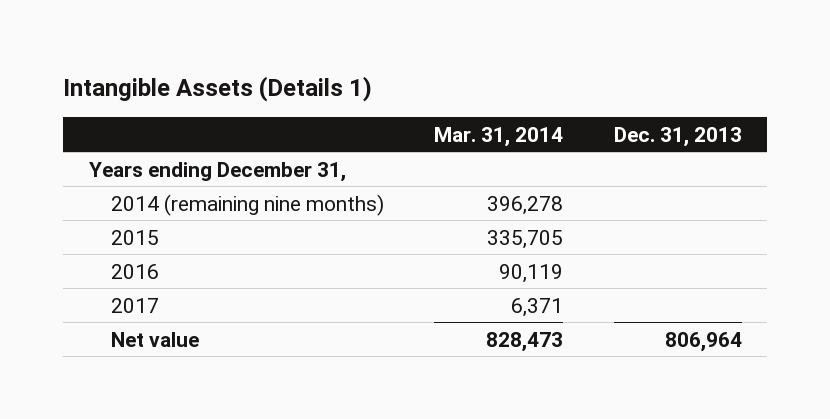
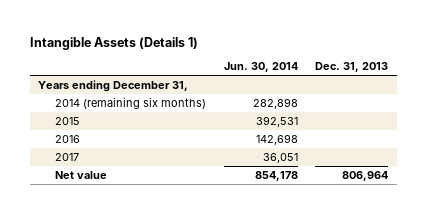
- | Mar. 31, 2014 | Dec. 31, 2013
+ | Jun. 30, 2014 | Dec. 31, 2013
- 2014 (remaining nine months) | 396,278 |
+ 2014 (remaining six months) | 282,898 |

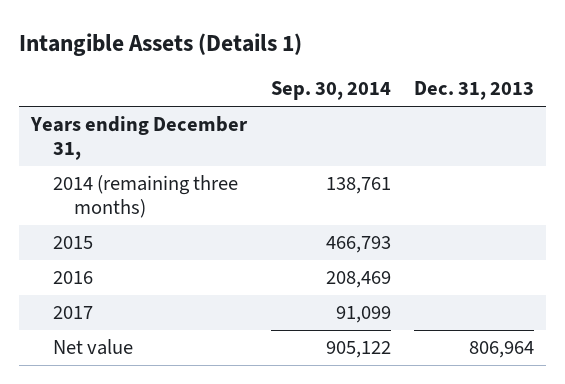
- | Jun. 30, 2014 | Dec. 31, 2013
+ | Sep. 30, 2014 | Dec. 31, 2013
- 2014 (remaining six months) | 282,898 |
+ 2014 (remaining three months) | 138,761 |

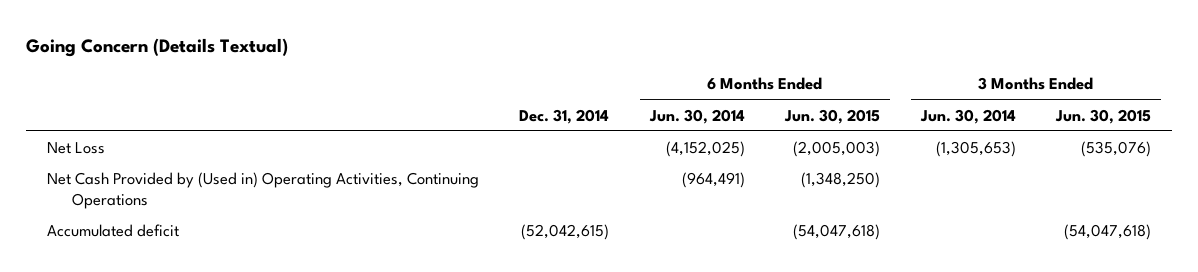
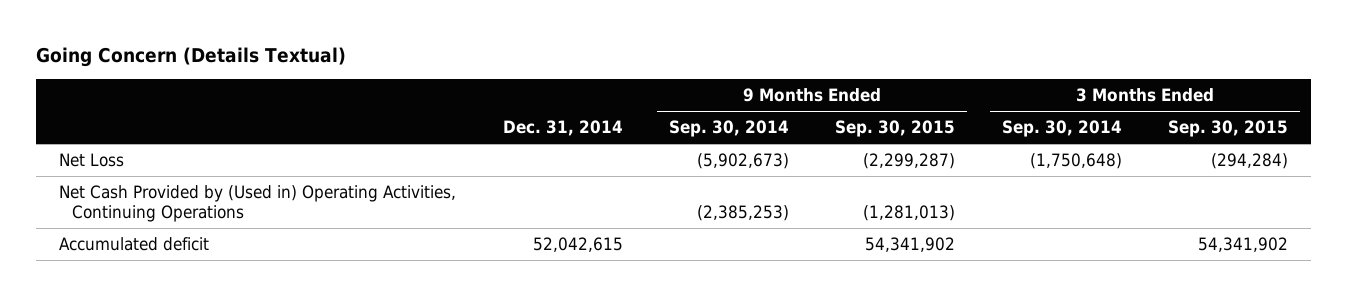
- | Dec. 31, 2014 | 6 Months Ended Jun. 30, 2014 | 6 Months Ended Jun. 30, 2015 | 3 Months Ended Jun. 30, 2014 | 3 Months Ended Jun. 30, 2015
+ | Dec. 31, 2014 | 9 Months Ended Sep. 30, 2014 | 9 Months Ended Sep. 30, 2015 | 3 Months Ended Sep. 30, 2014 | 3 Months Ended Sep. 30, 2015
- Accumulated deficit | (52,042,615) | | (54,047,618) | | (54,047,618)
+ Accumulated deficit | 52,042,615 | | 54,341,902 | | 54,341,902

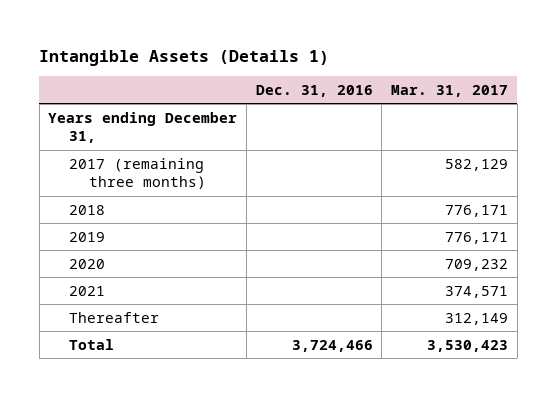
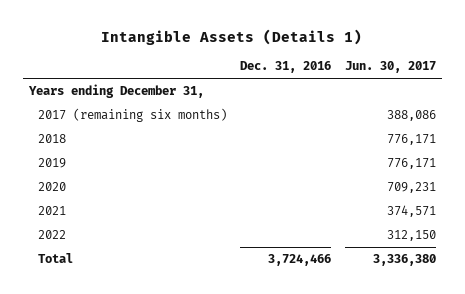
- | Dec. 31, 2016 | Mar. 31, 2017
+ | Dec. 31, 2016 | Jun. 30, 2017
- 2017 (remaining three months) | | 582,129
+ 2017 (remaining six months) | | 388,086
- Thereafter | | 312,149
+ 2022 | | 312,150

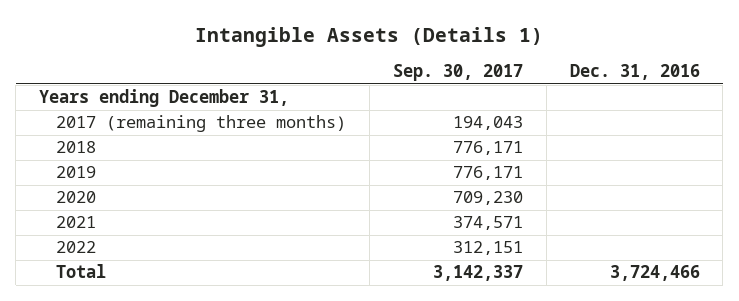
- | Dec. 31, 2016 | Jun. 30, 2017
+ | Sep. 30, 2017 | Dec. 31, 2016
- 2017 (remaining six months) | | 388,086
+ 2017 (remaining three months) | 194,043 |

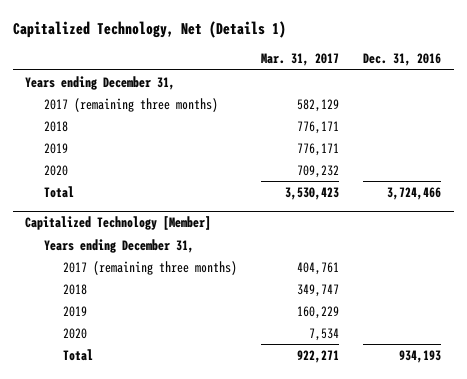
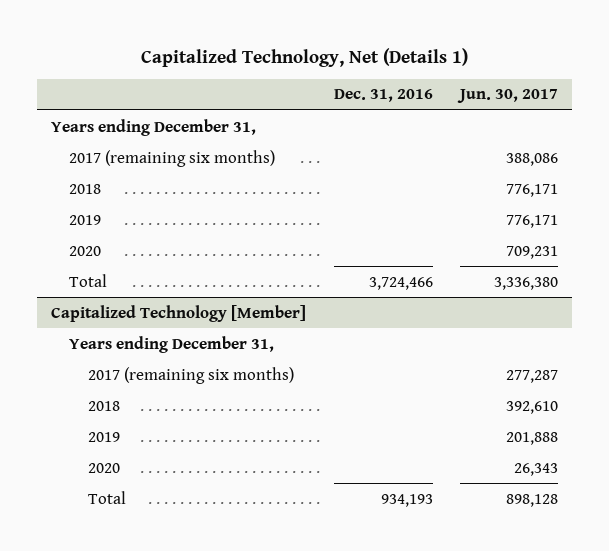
- | Mar. 31, 2017 | Dec. 31, 2016
+ | Dec. 31, 2016 | Jun. 30, 2017
- 2017 (remaining three months) | 582,129 |
+ 2017 (remaining six months) | | 388,086
@ Capitalized Technology [Member]
- 2017 (remaining three months) | 404,761 |
+ 2017 (remaining six months) | | 277,287

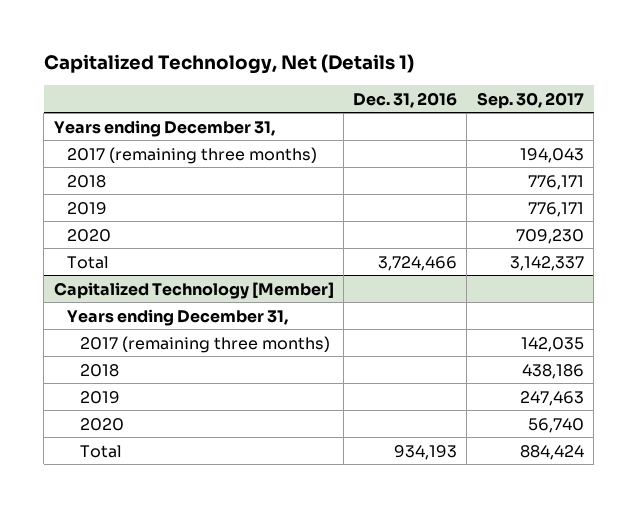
- | Dec. 31, 2016 | Jun. 30, 2017
+ | Dec. 31, 2016 | Sep. 30, 2017
- 2017 (remaining six months) | | 388,086
+ 2017 (remaining three months) | | 194,043
@ Capitalized Technology [Member]
- 2017 (remaining six months) | | 277,287
+ 2017 (remaining three months) | | 142,035

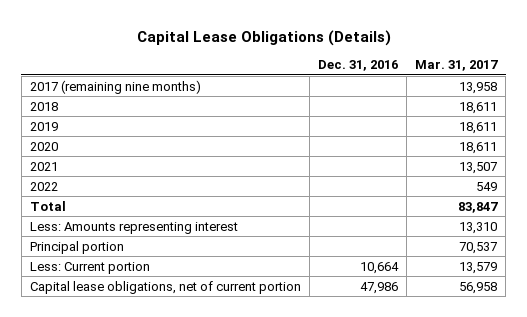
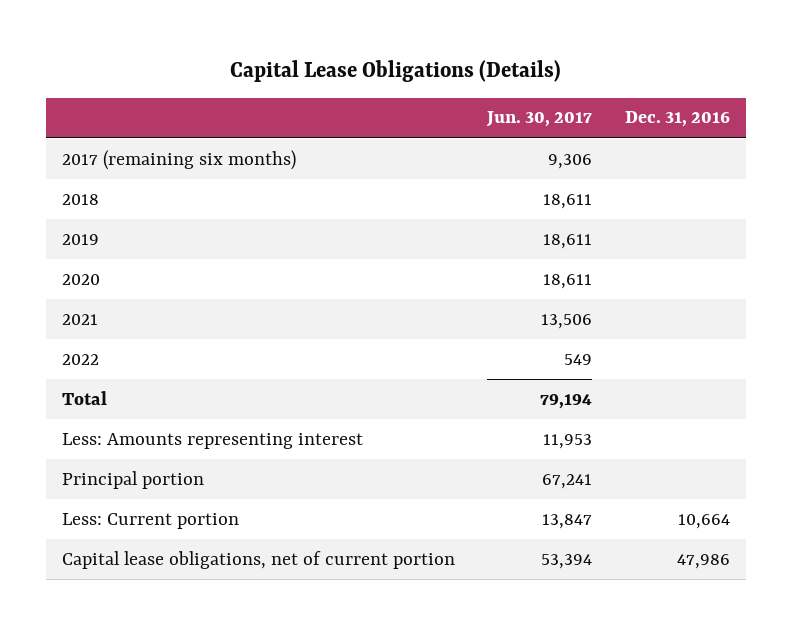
- | Dec. 31, 2016 | Mar. 31, 2017
+ | Jun. 30, 2017 | Dec. 31, 2016
- 2017 (remaining nine months) | | 13,958
+ 2017 (remaining six months) | 9,306 |

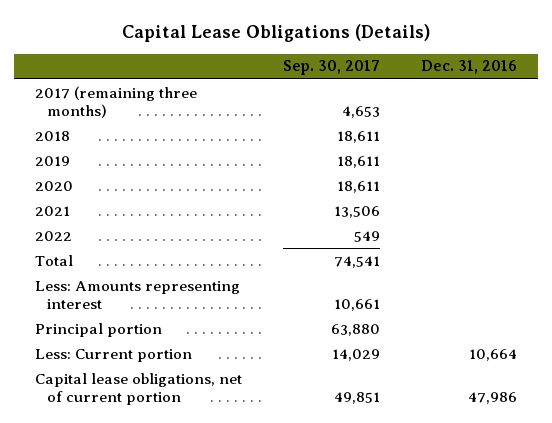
- | Jun. 30, 2017 | Dec. 31, 2016
+ | Sep. 30, 2017 | Dec. 31, 2016
- 2017 (remaining six months) | 9,306 |
+ 2017 (remaining three months) | 4,653 |

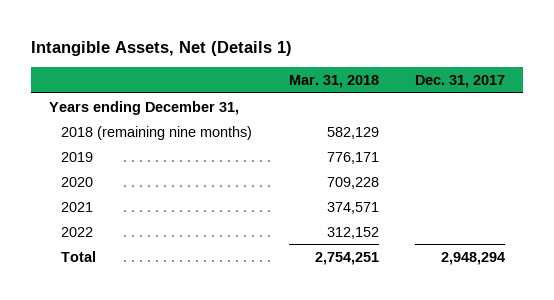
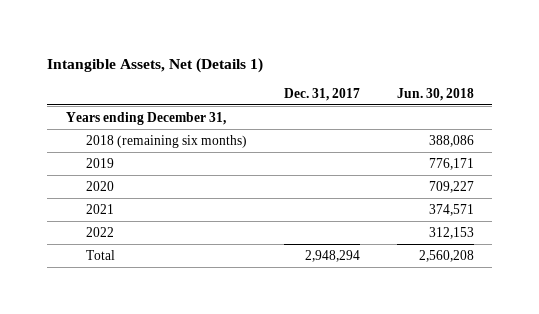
- | Mar. 31, 2018 | Dec. 31, 2017
+ | Dec. 31, 2017 | Jun. 30, 2018
- 2018 (remaining nine months) | 582,129 |
+ 2018 (remaining six months) | | 388,086

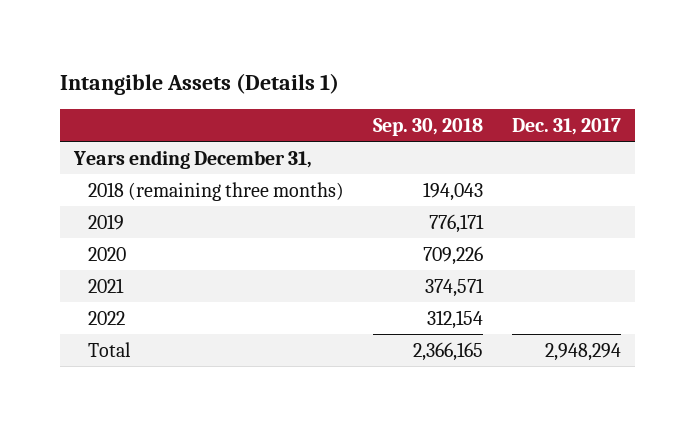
- Intangible Assets, Net (Details 1)
+ Intangible Assets (Details 1)
- | Dec. 31, 2017 | Jun. 30, 2018
+ | Sep. 30, 2018 | Dec. 31, 2017
- 2018 (remaining six months) | | 388,086
+ 2018 (remaining three months) | 194,043 |

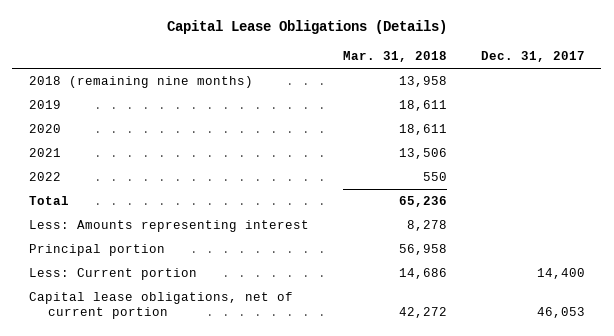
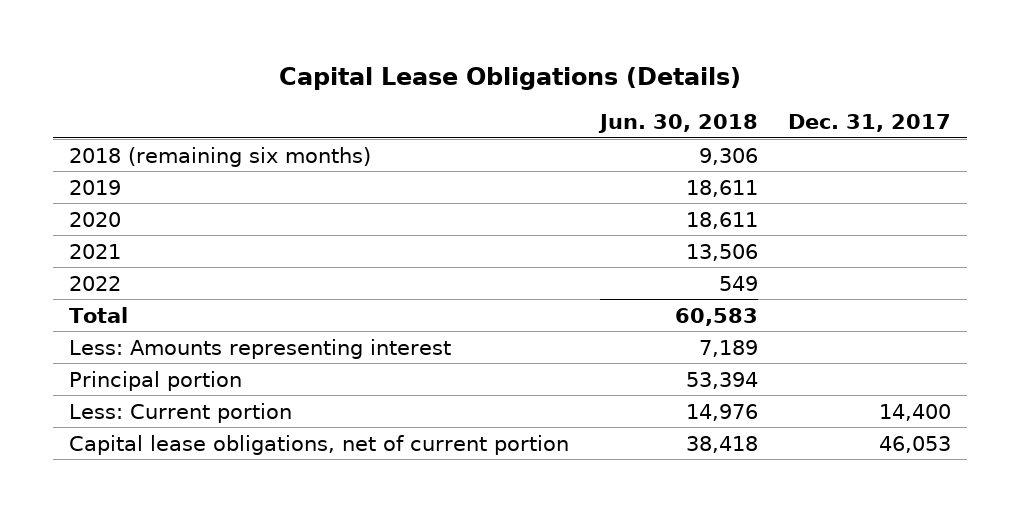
- | Mar. 31, 2018 | Dec. 31, 2017
+ | Jun. 30, 2018 | Dec. 31, 2017
- 2018 (remaining nine months) | 13,958 |
+ 2018 (remaining six months) | 9,306 |

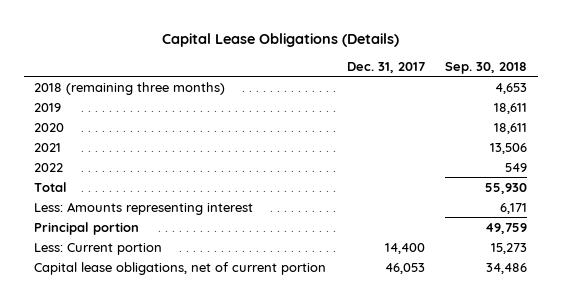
- | Jun. 30, 2018 | Dec. 31, 2017
+ | Dec. 31, 2017 | Sep. 30, 2018
- 2018 (remaining six months) | 9,306 |
+ 2018 (remaining three months) | | 4,653

